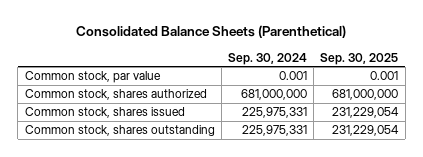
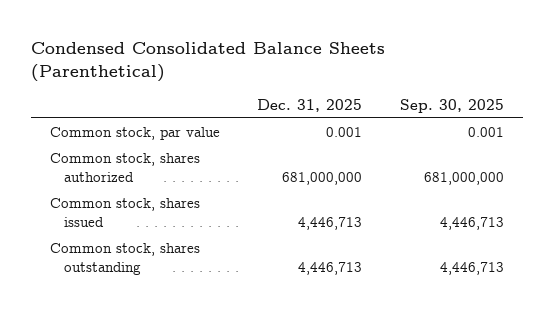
- Consolidated Balance Sheets (Parenthetical)
+ Condensed Consolidated Balance Sheets (Parenthetical)
- | Sep. 30, 2024 | Sep. 30, 2025
+ | Dec. 31, 2025 | Sep. 30, 2025
- Common stock, shares issued | 225,975,331 | 231,229,054
- Common stock, shares outstanding | 225,975,331 | 231,229,054
+ Common stock, shares issued | 4,446,713 | 4,446,713
+ Common stock, shares outstanding | 4,446,713 | 4,446,713

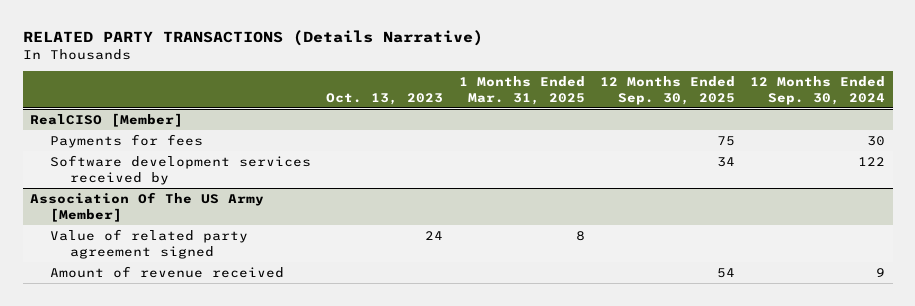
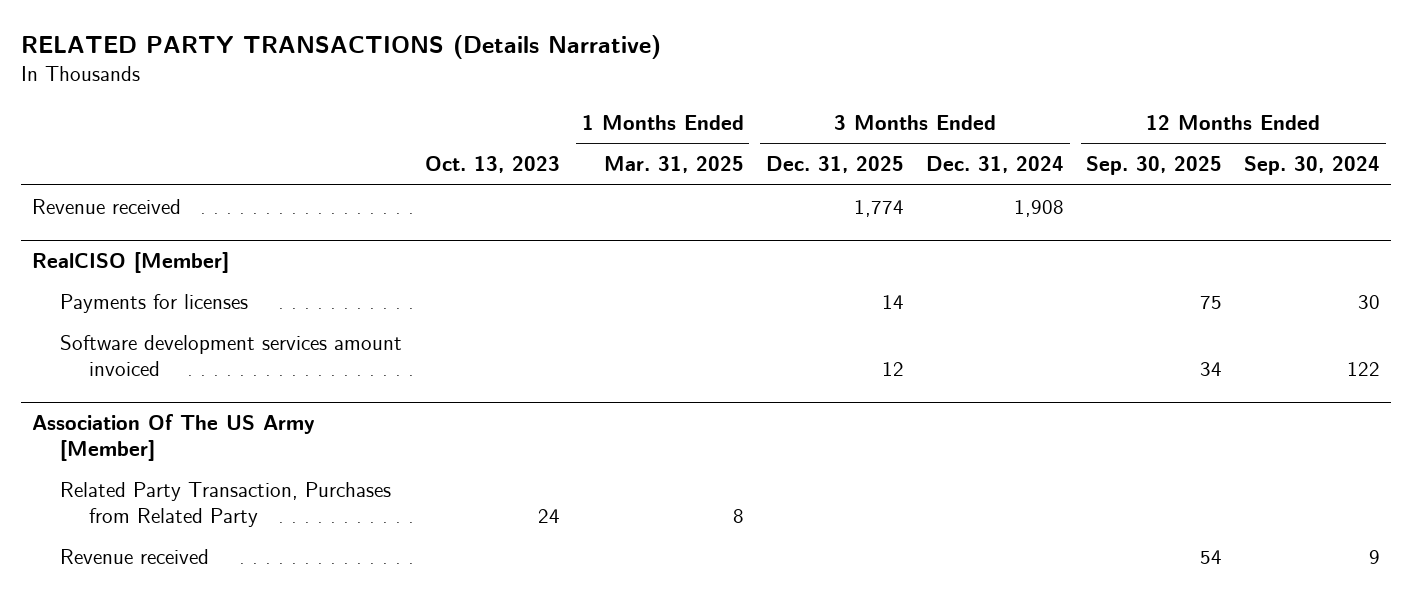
- | Oct. 13, 2023 | 1 Months Ended Mar. 31, 2025 | 12 Months Ended Sep. 30, 2025 | 12 Months Ended Sep. 30, 2024
+ | Oct. 13, 2023 | 1 Months Ended Mar. 31, 2025 | 3 Months Ended Dec. 31, 2025 | 3 Months Ended Dec. 31, 2024 | 12 Months Ended Sep. 30, 2025 | 12 Months Ended Sep. 30, 2024
+ Revenue received | | | 1,774 | 1,908 | |
@ RealCISO [Member]
- Payments for fees | | | 75 | 30
- Software development services received by | | | 34 | 122
+ Payments for licenses | | | 14 | | 75 | 30
+ Software development services amount invoiced | | | 12 | | 34 | 122
@ Association Of The US Army [Member]
- Value of related party agreement signed | 24 | 8 | |
- Amount of revenue received | | | 54 | 9
+ Related Party Transaction, Purchases from Related Party | 24 | 8 | | | |
+ Revenue received | | | | | 54 | 9

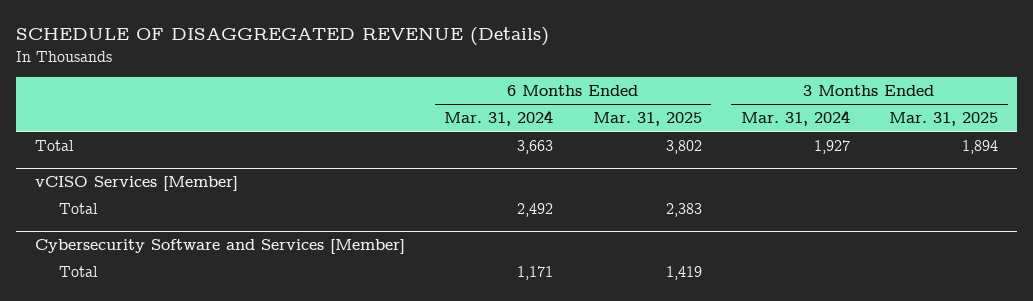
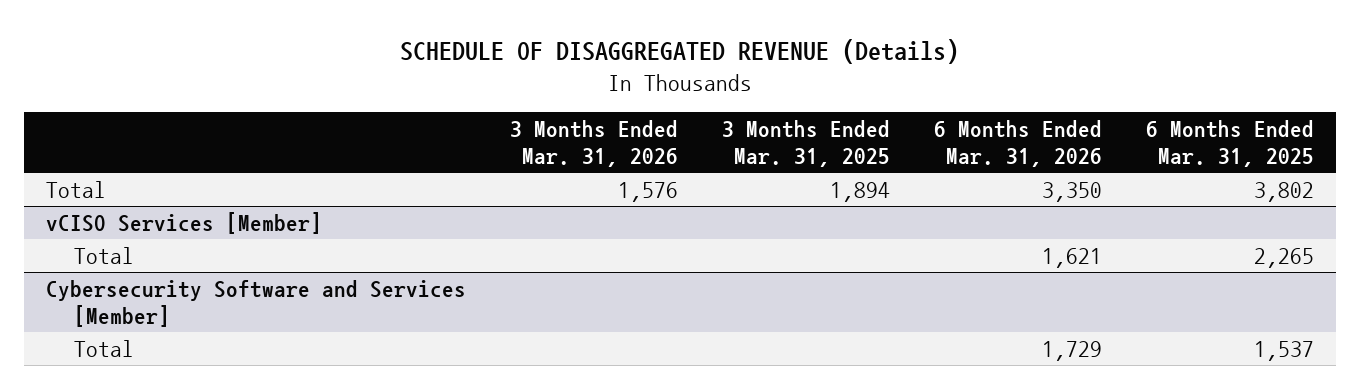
- | 6 Months Ended Mar. 31, 2024 | 6 Months Ended Mar. 31, 2025 | 3 Months Ended Mar. 31, 2024 | 3 Months Ended Mar. 31, 2025
+ | 3 Months Ended Mar. 31, 2026 | 3 Months Ended Mar. 31, 2025 | 6 Months Ended Mar. 31, 2026 | 6 Months Ended Mar. 31, 2025
@ vCISO Services [Member]
- Total | 2,492 | 2,383 | |
+ Total | | | 1,621 | 2,265
@ Cybersecurity Software and Services [Member]
- Total | 1,171 | 1,419 | |
+ Total | | | 1,729 | 1,537

